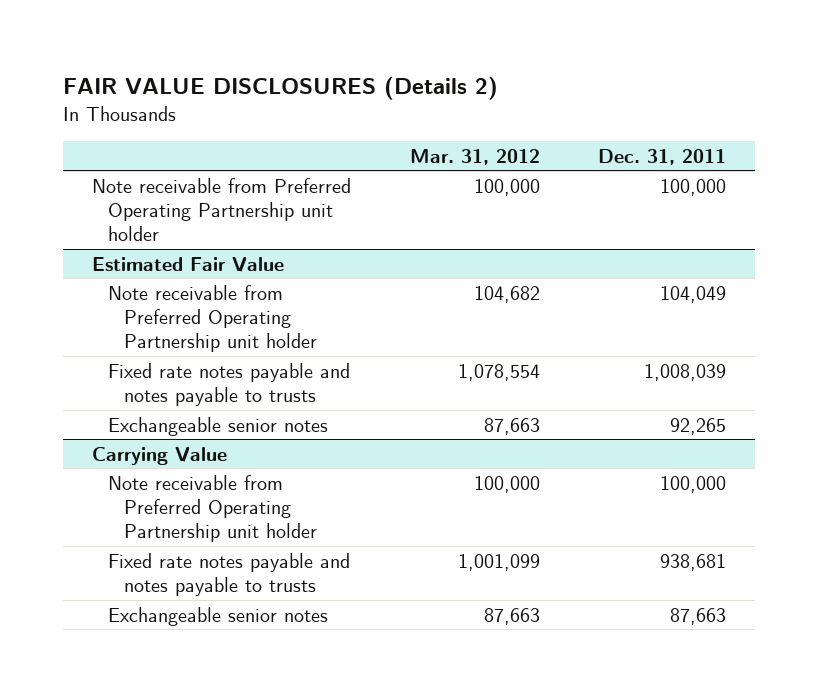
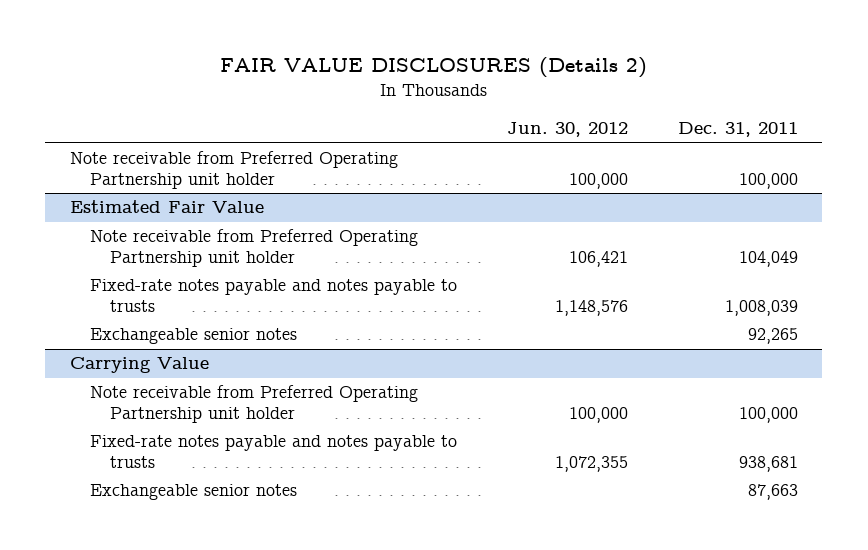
- | Mar. 31, 2012 | Dec. 31, 2011
+ | Jun. 30, 2012 | Dec. 31, 2011
@ Estimated Fair Value
- Fixed rate notes payable and notes payable to trusts | 1,078,554 | 1,008,039
+ Fixed-rate notes payable and notes payable to trusts | 1,148,576 | 1,008,039
@ Carrying Value
- Fixed rate notes payable and notes payable to trusts | 1,001,099 | 938,681
+ Fixed-rate notes payable and notes payable to trusts | 1,072,355 | 938,681

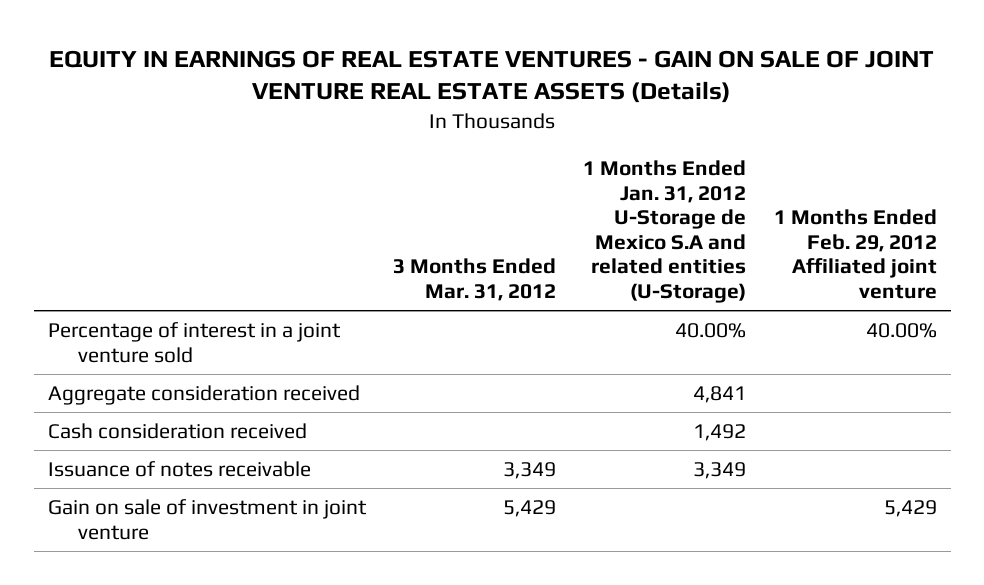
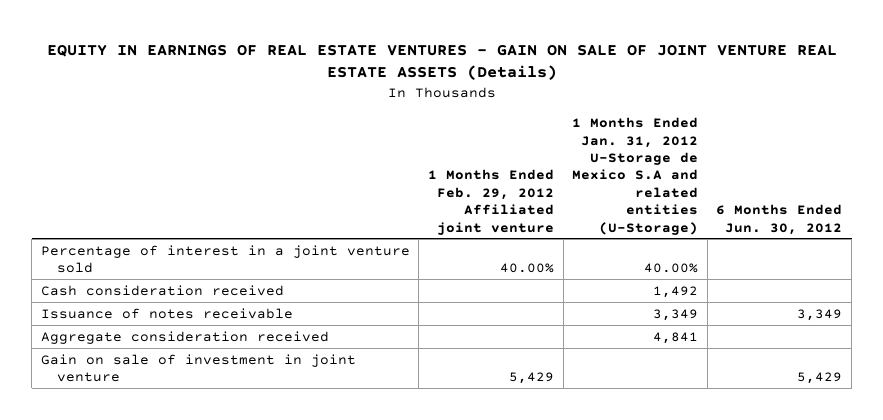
- | 3 Months Ended Mar. 31, 2012 | 1 Months Ended Jan. 31, 2012 U-Storage de Mexico S.A and related entities (U-Storage) | 1 Months Ended Feb. 29, 2012 Affiliated joint venture
+ | 1 Months Ended Feb. 29, 2012 Affiliated joint venture | 1 Months Ended Jan. 31, 2012 U-Storage de Mexico S.A and related entities (U-Storage) | 6 Months Ended Jun. 30, 2012
moved down: Aggregate consideration received | | 4,841 |

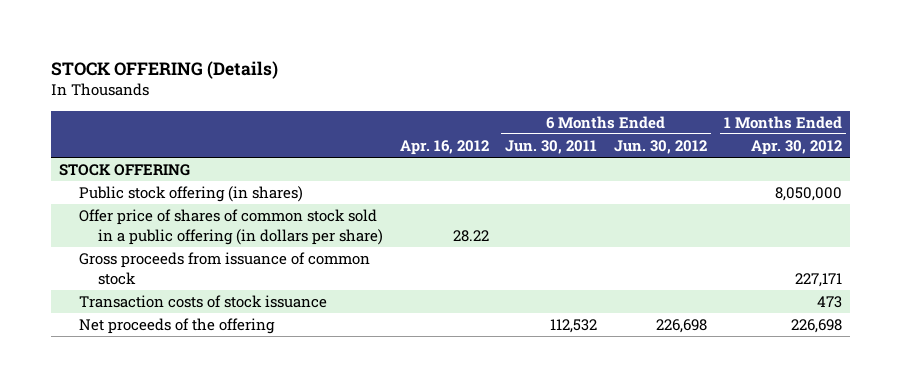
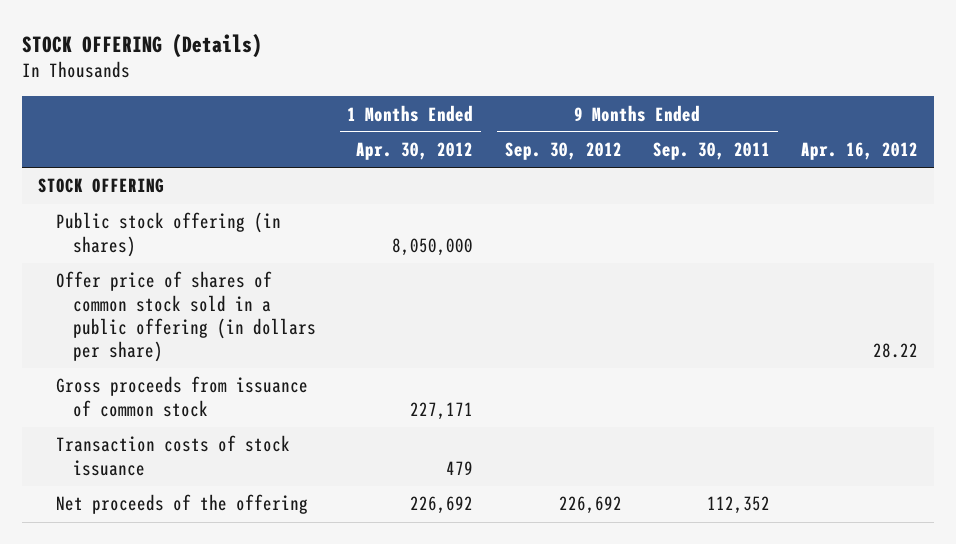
- | Apr. 16, 2012 | 6 Months Ended Jun. 30, 2011 | 6 Months Ended Jun. 30, 2012 | 1 Months Ended Apr. 30, 2012
+ | 1 Months Ended Apr. 30, 2012 | 9 Months Ended Sep. 30, 2012 | 9 Months Ended Sep. 30, 2011 | Apr. 16, 2012
- Transaction costs of stock issuance | | | | 473
- Net proceeds of the offering | | 112,532 | 226,698 | 226,698
+ Transaction costs of stock issuance | 479 | | |
+ Net proceeds of the offering | 226,692 | 226,692 | 112,352 |

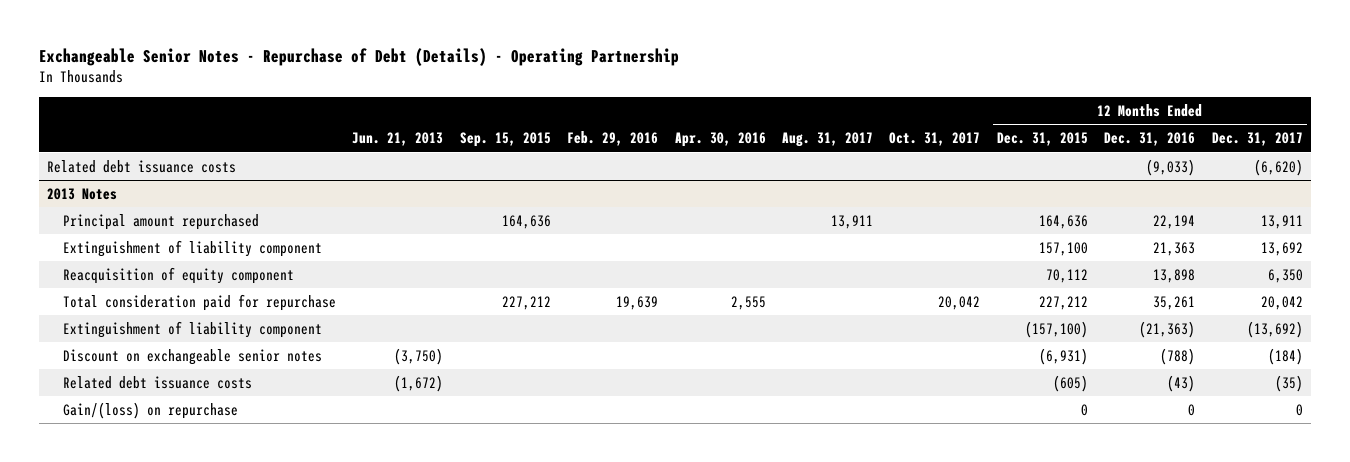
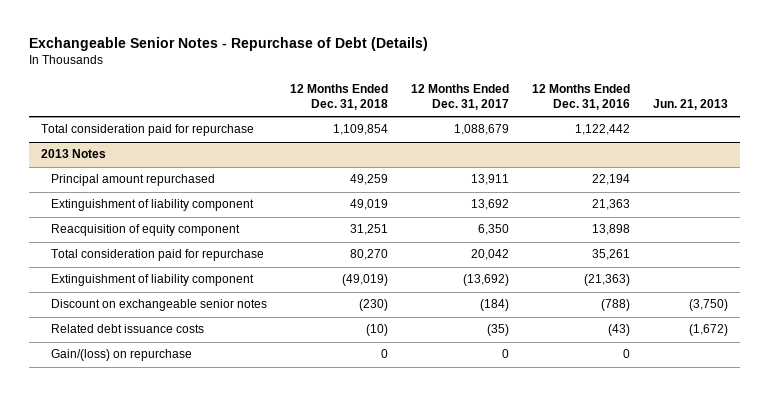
- Exchangeable Senior Notes - Repurchase of Debt (Details) - Operating Partnership
+ Exchangeable Senior Notes - Repurchase of Debt (Details)
- | Jun. 21, 2013 | Sep. 15, 2015 | Feb. 29, 2016 | Apr. 30, 2016 | Aug. 31, 2017 | Oct. 31, 2017 | 12 Months Ended Dec. 31, 2015 | 12 Months Ended Dec. 31, 2016 | 12 Months Ended Dec. 31, 2017
+ | 12 Months Ended Dec. 31, 2018 | 12 Months Ended Dec. 31, 2017 | 12 Months Ended Dec. 31, 2016 | Jun. 21, 2013
- Related debt issuance costs | | | | | | | | (9,033) | (6,620)
+ Total consideration paid for repurchase | 1,109,854 | 1,088,679 | 1,122,442 |

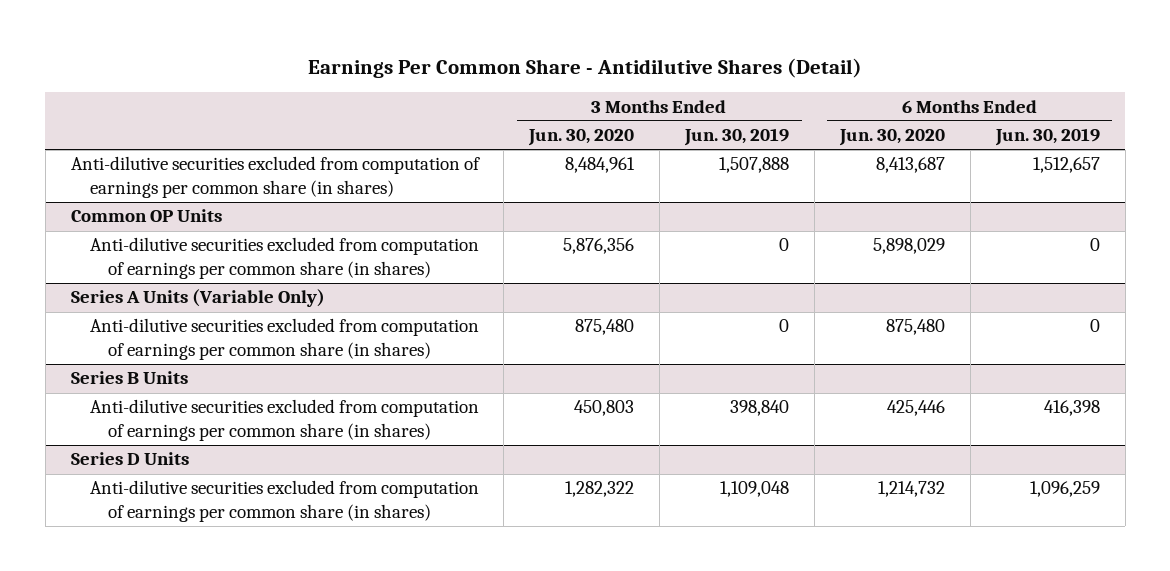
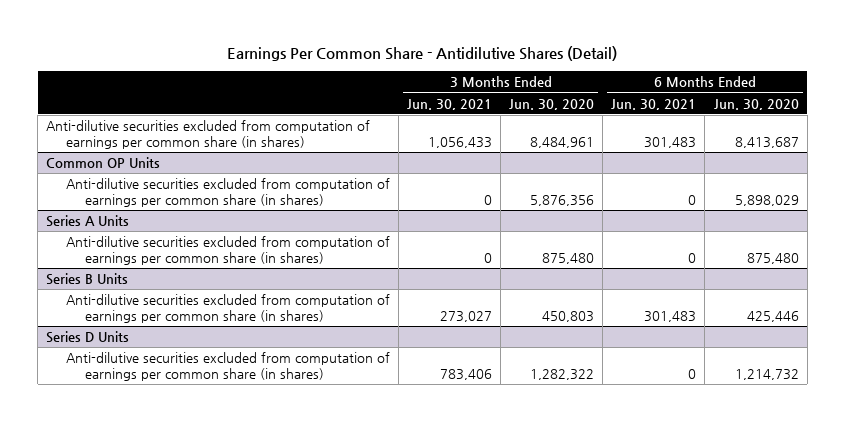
- | 3 Months Ended Jun. 30, 2020 | 3 Months Ended Jun. 30, 2019 | 6 Months Ended Jun. 30, 2020 | 6 Months Ended Jun. 30, 2019
+ | 3 Months Ended Jun. 30, 2021 | 3 Months Ended Jun. 30, 2020 | 6 Months Ended Jun. 30, 2021 | 6 Months Ended Jun. 30, 2020
- Series A Units (Variable Only)
+ Series A Units

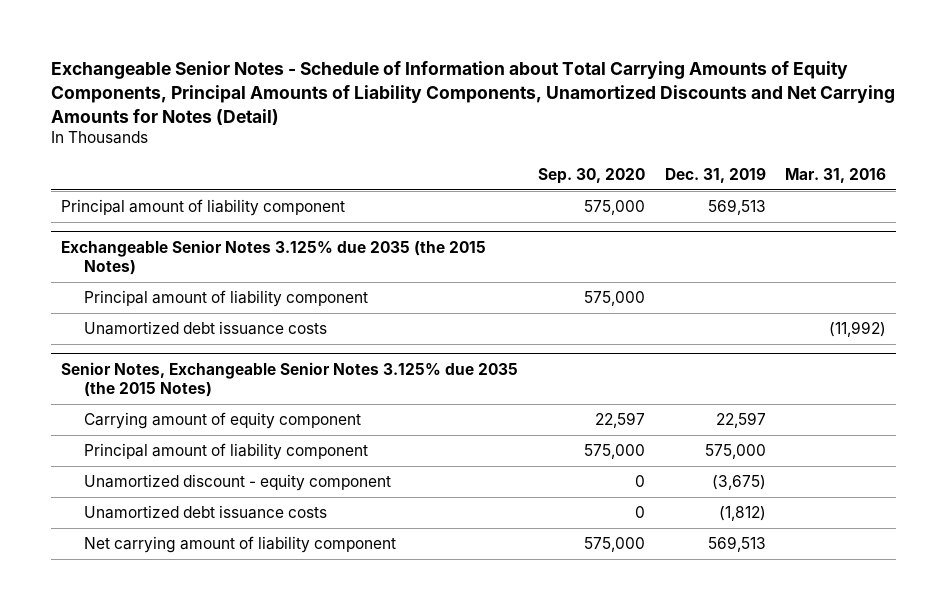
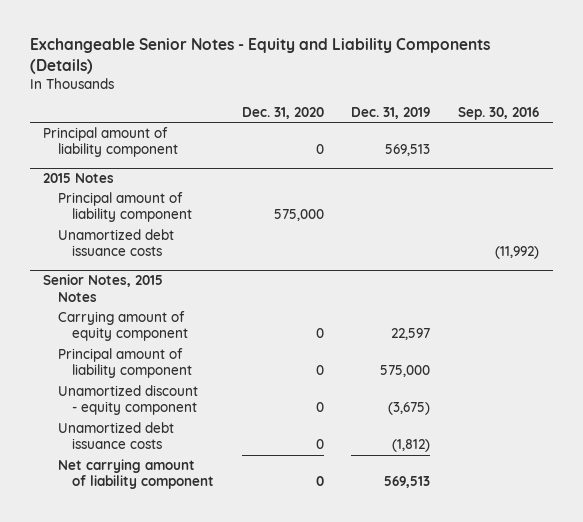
- Exchangeable Senior Notes - Schedule of Information about Total Carrying Amounts of Equity Components, Principal Amounts of Liability Components, Unamortized Discounts and Net Carrying Amounts for Notes (Detail)
+ Exchangeable Senior Notes - Equity and Liability Components (Details)
- | Sep. 30, 2020 | Dec. 31, 2019 | Mar. 31, 2016
+ | Dec. 31, 2020 | Dec. 31, 2019 | Sep. 30, 2016
- Exchangeable Senior Notes 3.125% due 2035 (the 2015 Notes)
+ 2015 Notes
- Senior Notes, Exchangeable Senior Notes 3.125% due 2035 (the 2015 Notes)
+ Senior Notes, 2015 Notes

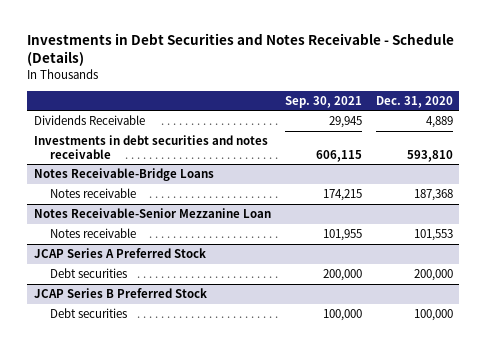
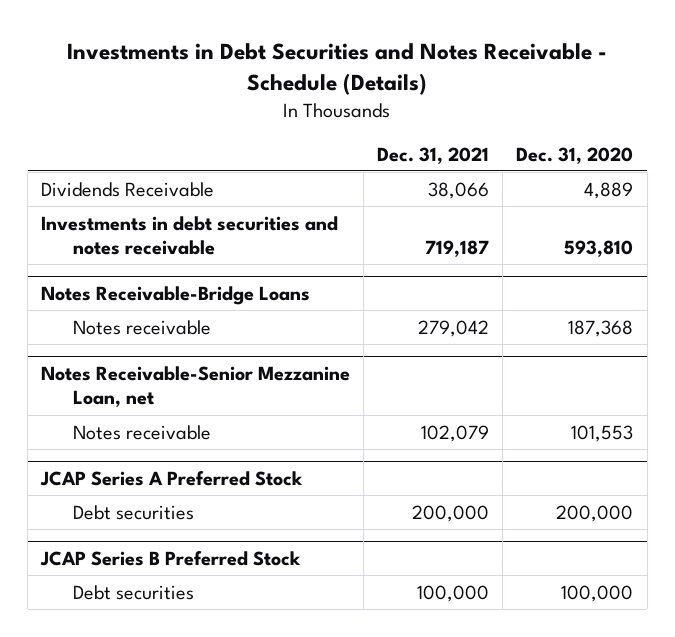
- | Sep. 30, 2021 | Dec. 31, 2020
+ | Dec. 31, 2021 | Dec. 31, 2020
- Notes Receivable-Senior Mezzanine Loan
+ Notes Receivable-Senior Mezzanine Loan, net

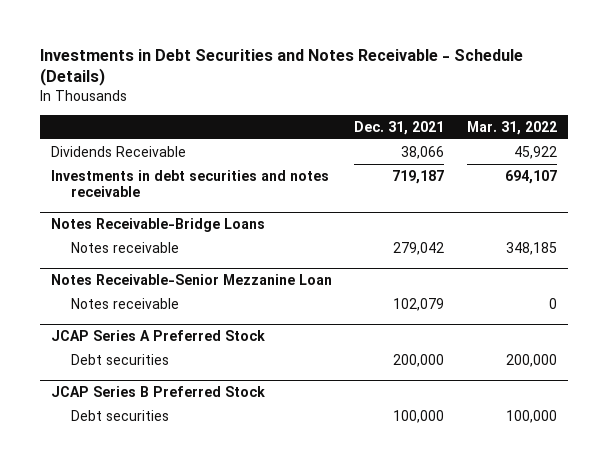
- | Dec. 31, 2021 | Dec. 31, 2020
+ | Dec. 31, 2021 | Mar. 31, 2022
- Notes Receivable-Senior Mezzanine Loan, net
+ Notes Receivable-Senior Mezzanine Loan

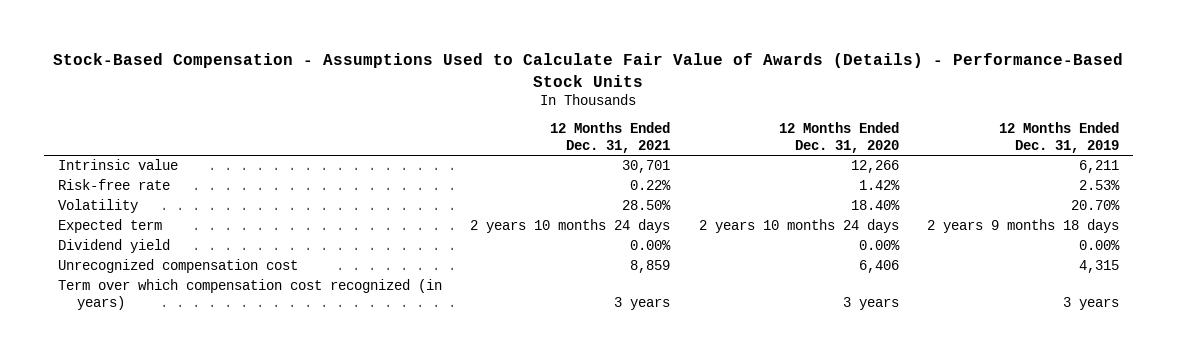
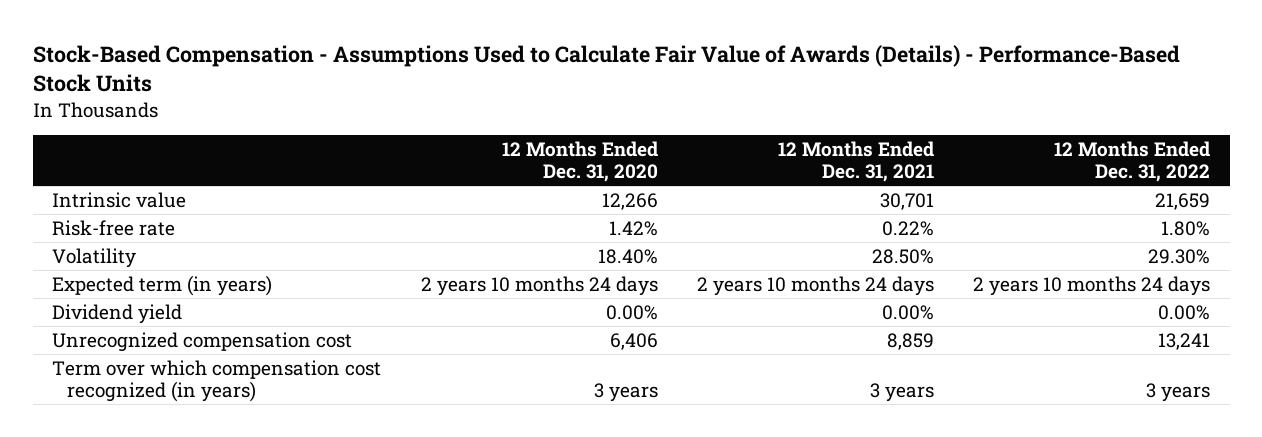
- | 12 Months Ended Dec. 31, 2021 | 12 Months Ended Dec. 31, 2020 | 12 Months Ended Dec. 31, 2019
+ | 12 Months Ended Dec. 31, 2020 | 12 Months Ended Dec. 31, 2021 | 12 Months Ended Dec. 31, 2022
- Expected term | 2 years 10 months 24 days | 2 years 10 months 24 days | 2 years 9 months 18 days
+ Expected term (in years) | 2 years 10 months 24 days | 2 years 10 months 24 days | 2 years 10 months 24 days

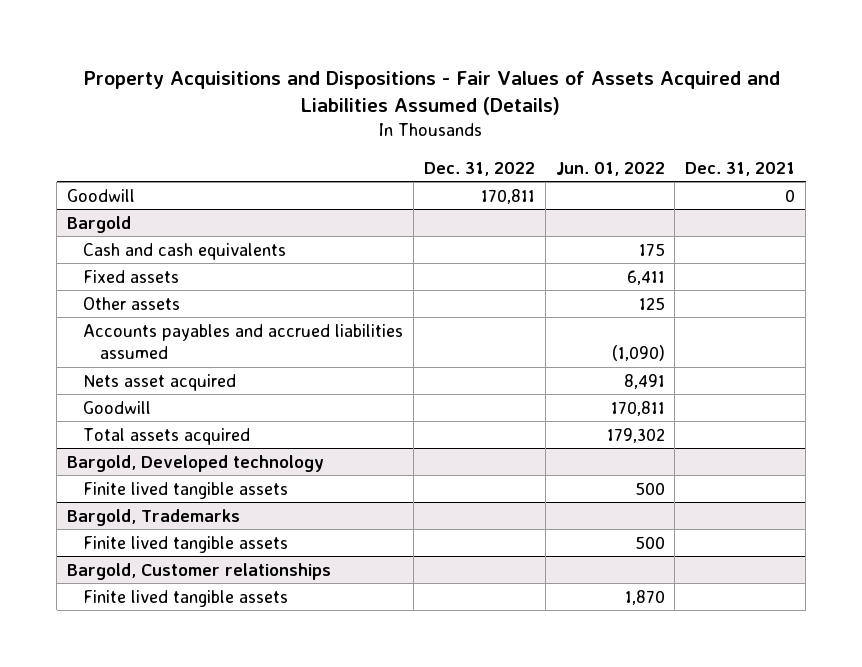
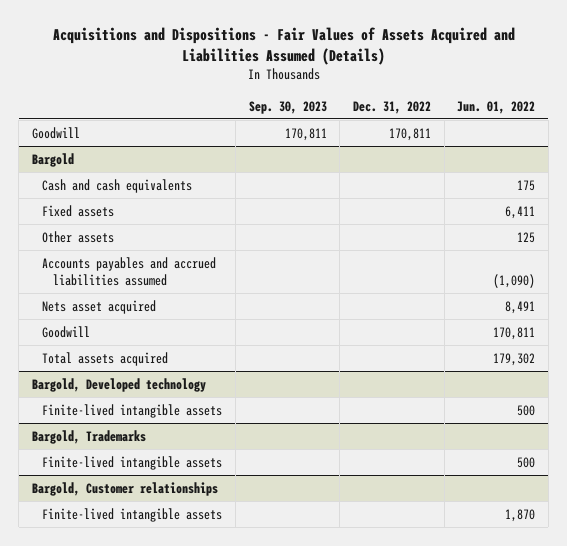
- Property Acquisitions and Dispositions - Fair Values of Assets Acquired and Liabilities Assumed (Details)
+ Acquisitions and Dispositions - Fair Values of Assets Acquired and Liabilities Assumed (Details)
- | Dec. 31, 2022 | Jun. 01, 2022 | Dec. 31, 2021
+ | Sep. 30, 2023 | Dec. 31, 2022 | Jun. 01, 2022
@ Bargold, Developed technology
- Finite lived tangible assets | | 500 |
+ Finite-lived intangible assets | | | 500
@ Bargold, Trademarks
- Finite lived tangible assets | | 500 |
+ Finite-lived intangible assets | | | 500
@ Bargold, Customer relationships
- Finite lived tangible assets | | 1,870 |
+ Finite-lived intangible assets | | | 1,870

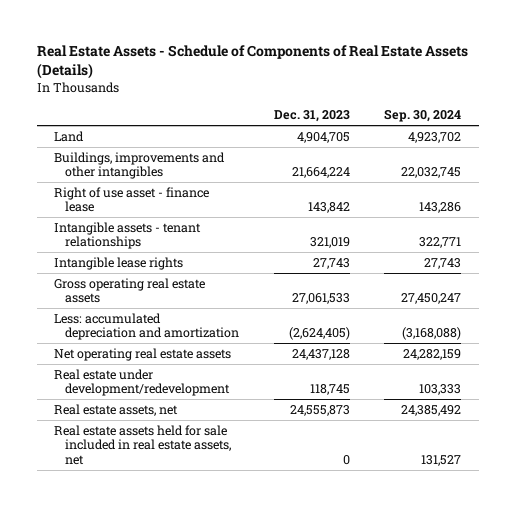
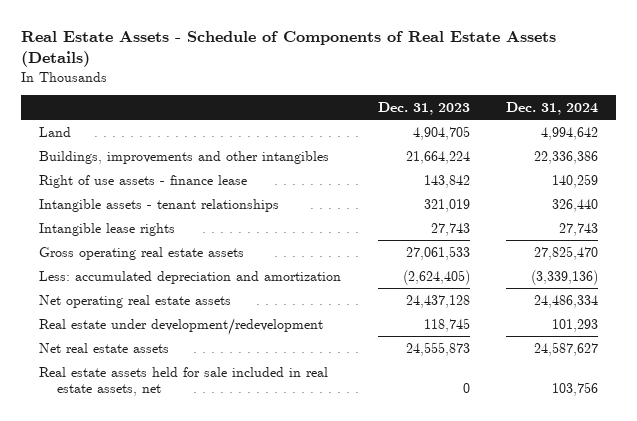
- | Dec. 31, 2023 | Sep. 30, 2024
+ | Dec. 31, 2023 | Dec. 31, 2024
- Right of use asset - finance lease | 143,842 | 143,286
+ Right of use assets - finance lease | 143,842 | 140,259
- Real estate assets, net | 24,555,873 | 24,385,492
+ Net real estate assets | 24,555,873 | 24,587,627

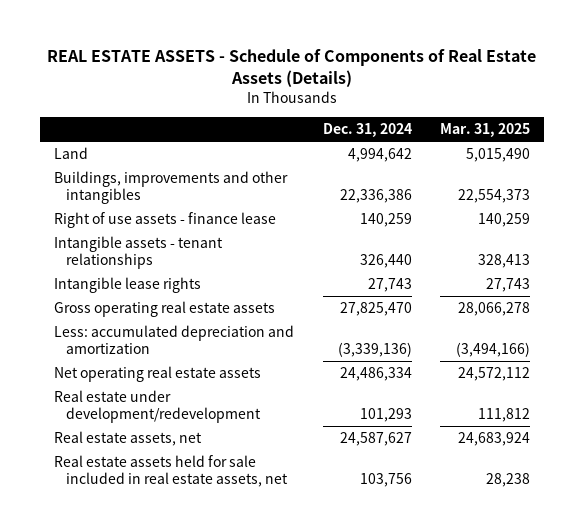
- Real Estate Assets - Schedule of Components of Real Estate Assets (Details)
+ REAL ESTATE ASSETS - Schedule of Components of Real Estate Assets (Details)
- | Dec. 31, 2023 | Dec. 31, 2024
+ | Dec. 31, 2024 | Mar. 31, 2025
- Net real estate assets | 24,555,873 | 24,587,627
+ Real estate assets, net | 24,587,627 | 24,683,924

